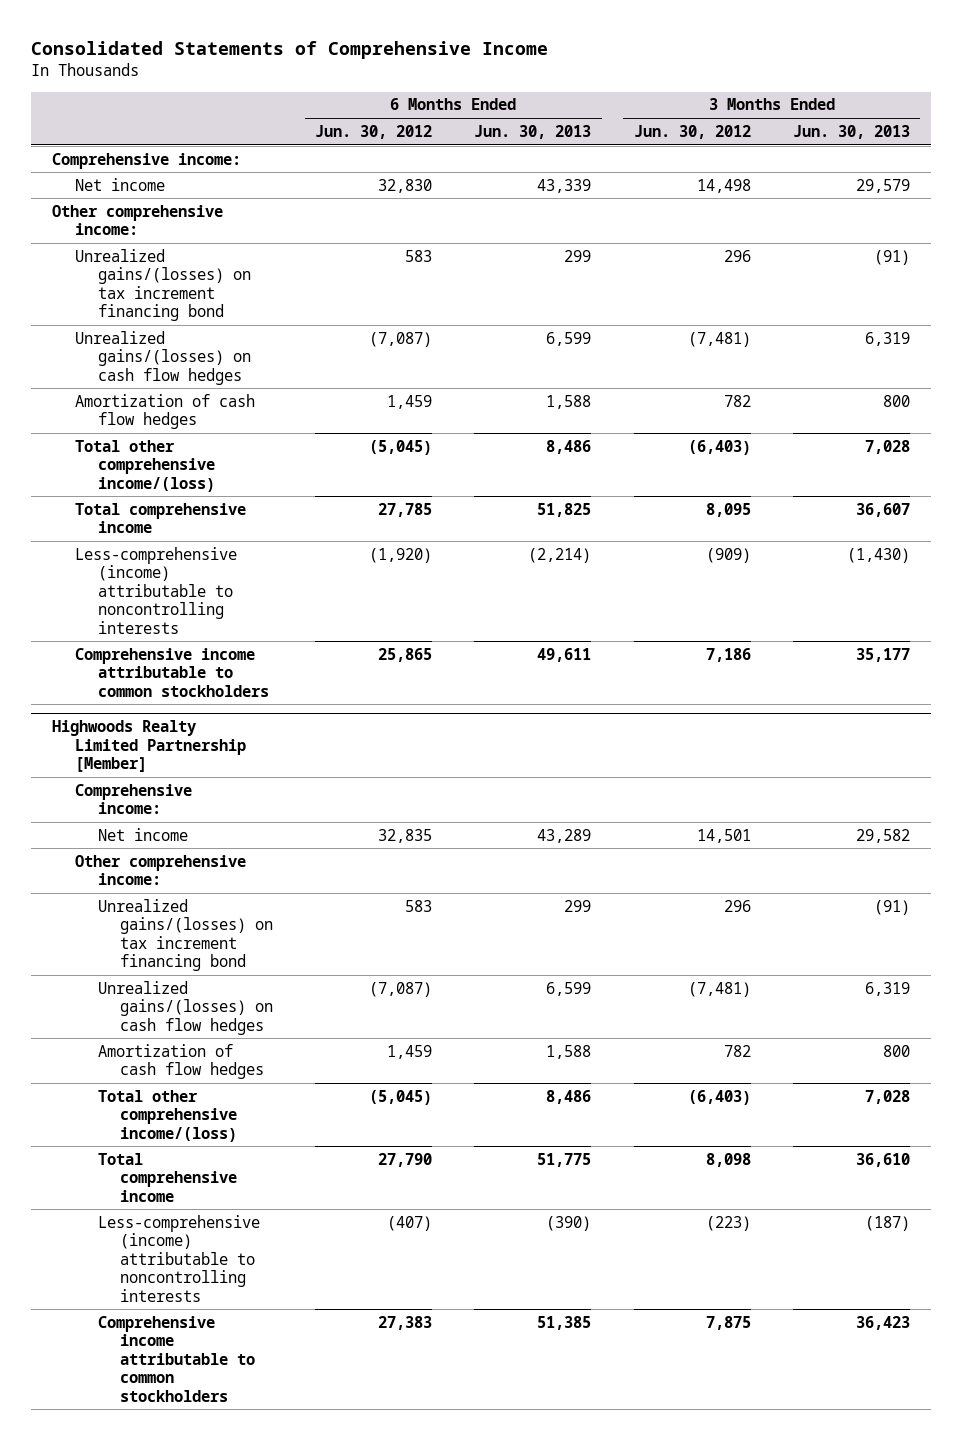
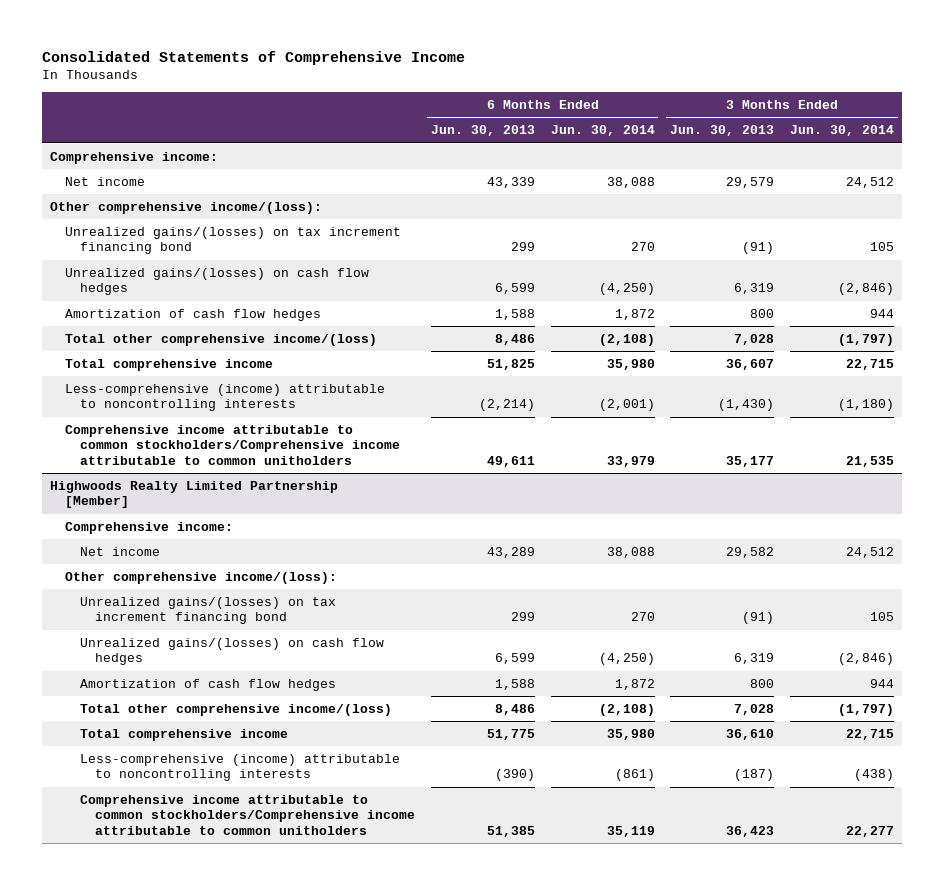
- | 6 Months Ended Jun. 30, 2012 | 6 Months Ended Jun. 30, 2013 | 3 Months Ended Jun. 30, 2012 | 3 Months Ended Jun. 30, 2013
+ | 6 Months Ended Jun. 30, 2013 | 6 Months Ended Jun. 30, 2014 | 3 Months Ended Jun. 30, 2013 | 3 Months Ended Jun. 30, 2014
- Other comprehensive income:
+ Other comprehensive income/(loss):
- Comprehensive income attributable to common stockholders | 25,865 | 49,611 | 7,186 | 35,177
+ Comprehensive income attributable to common stockholders/Comprehensive income attributable to common unitholders | 49,611 | 33,979 | 35,177 | 21,535
@ Highwoods Realty Limited Partnership [Member]
- Other comprehensive income:
+ Other comprehensive income/(loss):
- Comprehensive income attributable to common stockholders | 27,383 | 51,385 | 7,875 | 36,423
+ Comprehensive income attributable to common stockholders/Comprehensive income attributable to common unitholders | 51,385 | 35,119 | 36,423 | 22,277

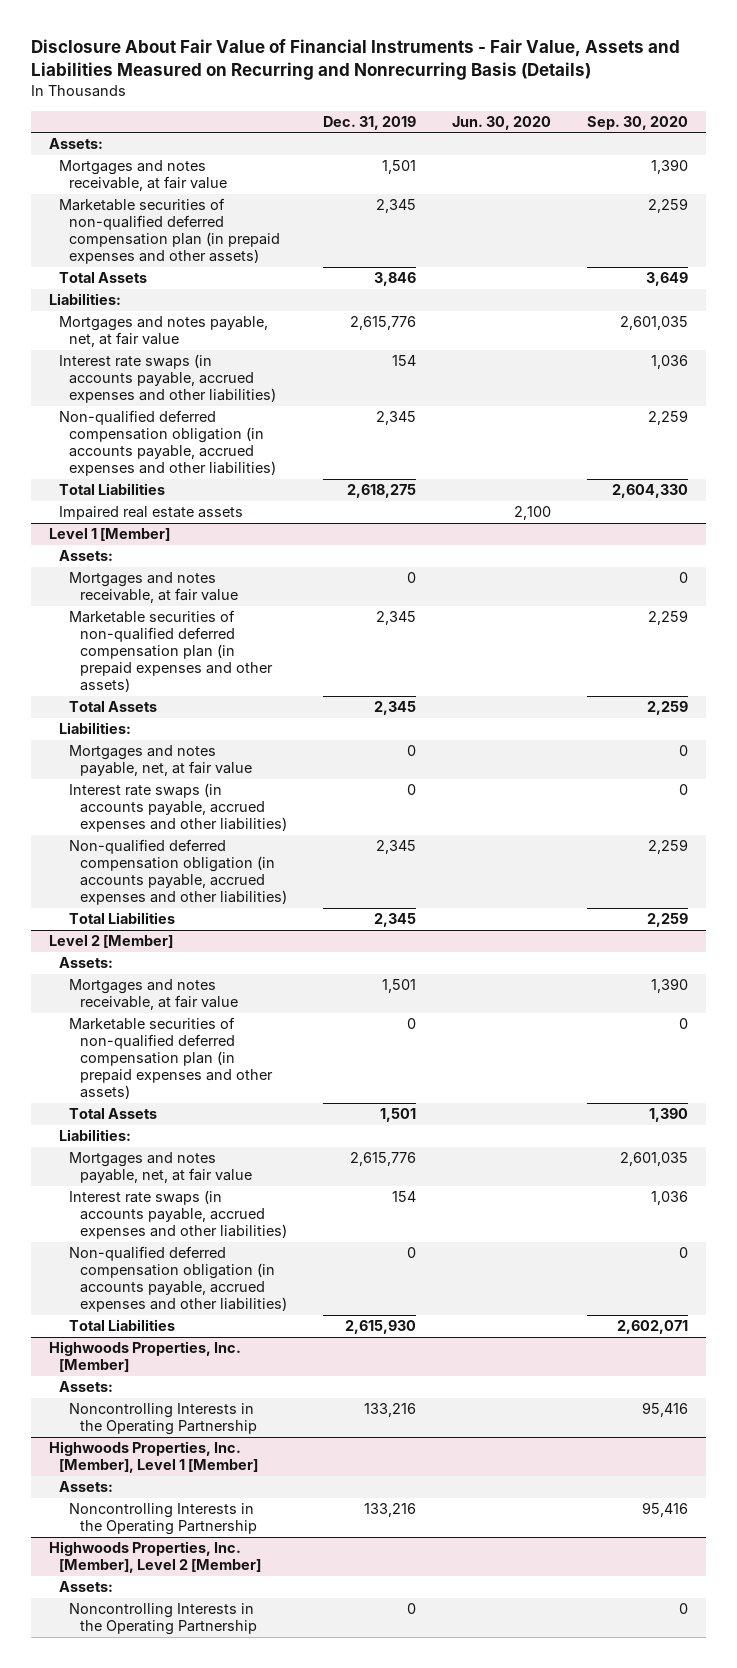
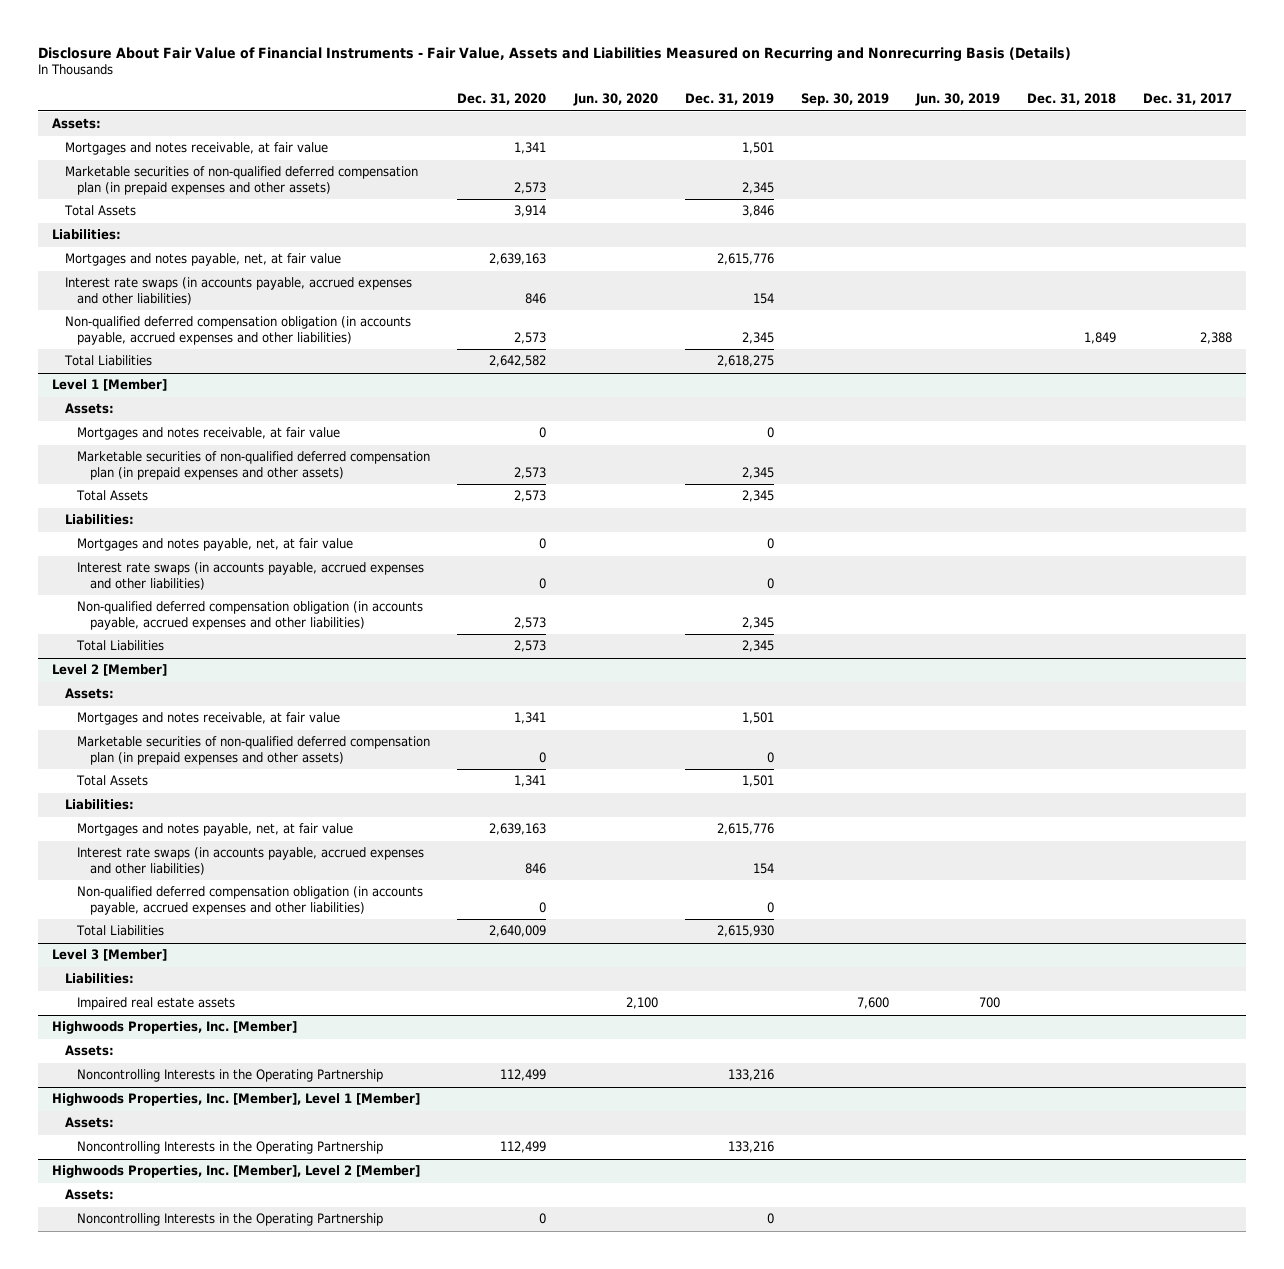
- | Dec. 31, 2019 | Jun. 30, 2020 | Sep. 30, 2020
+ | Dec. 31, 2020 | Jun. 30, 2020 | Dec. 31, 2019 | Sep. 30, 2019 | Jun. 30, 2019 | Dec. 31, 2018 | Dec. 31, 2017
- Impaired real estate assets | | 2,100 |
+ Level 3 [Member]
+ Liabilities:
+ Impaired real estate assets | | 2,100 | | 7,600 | 700 | |

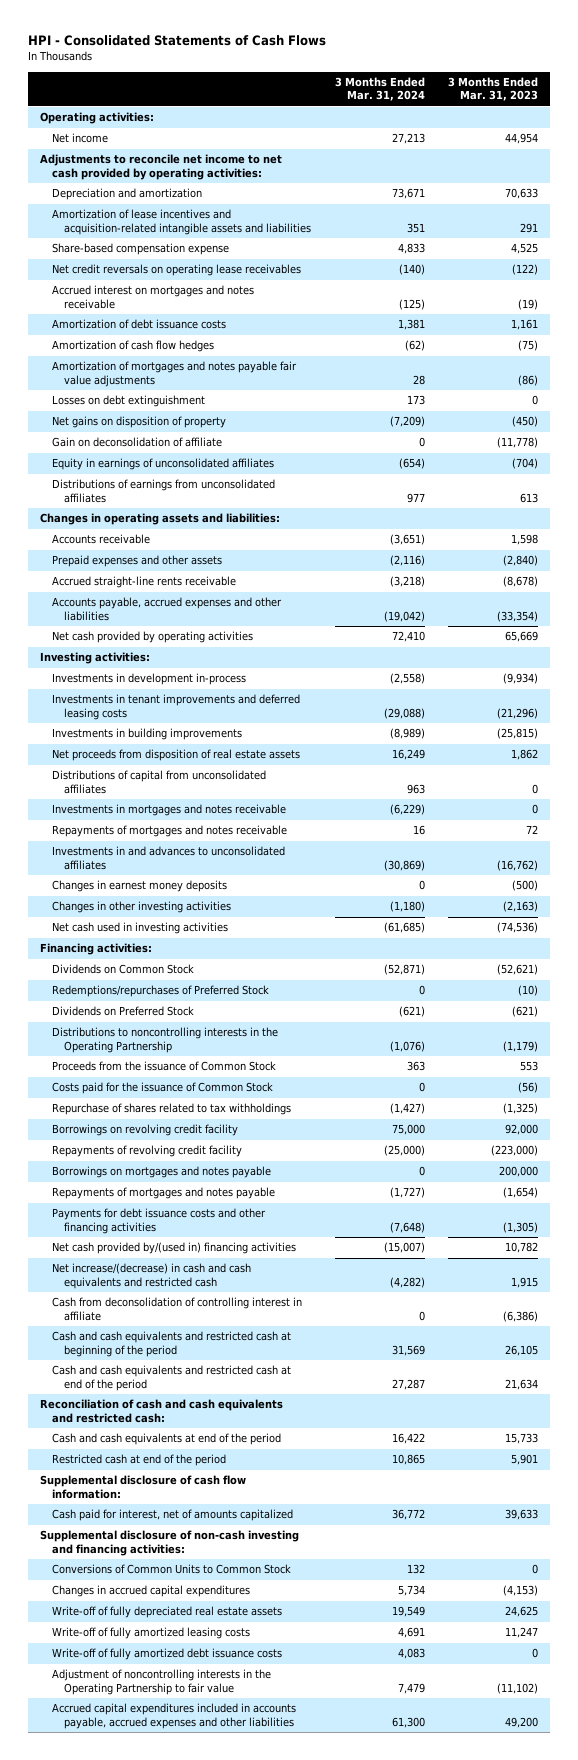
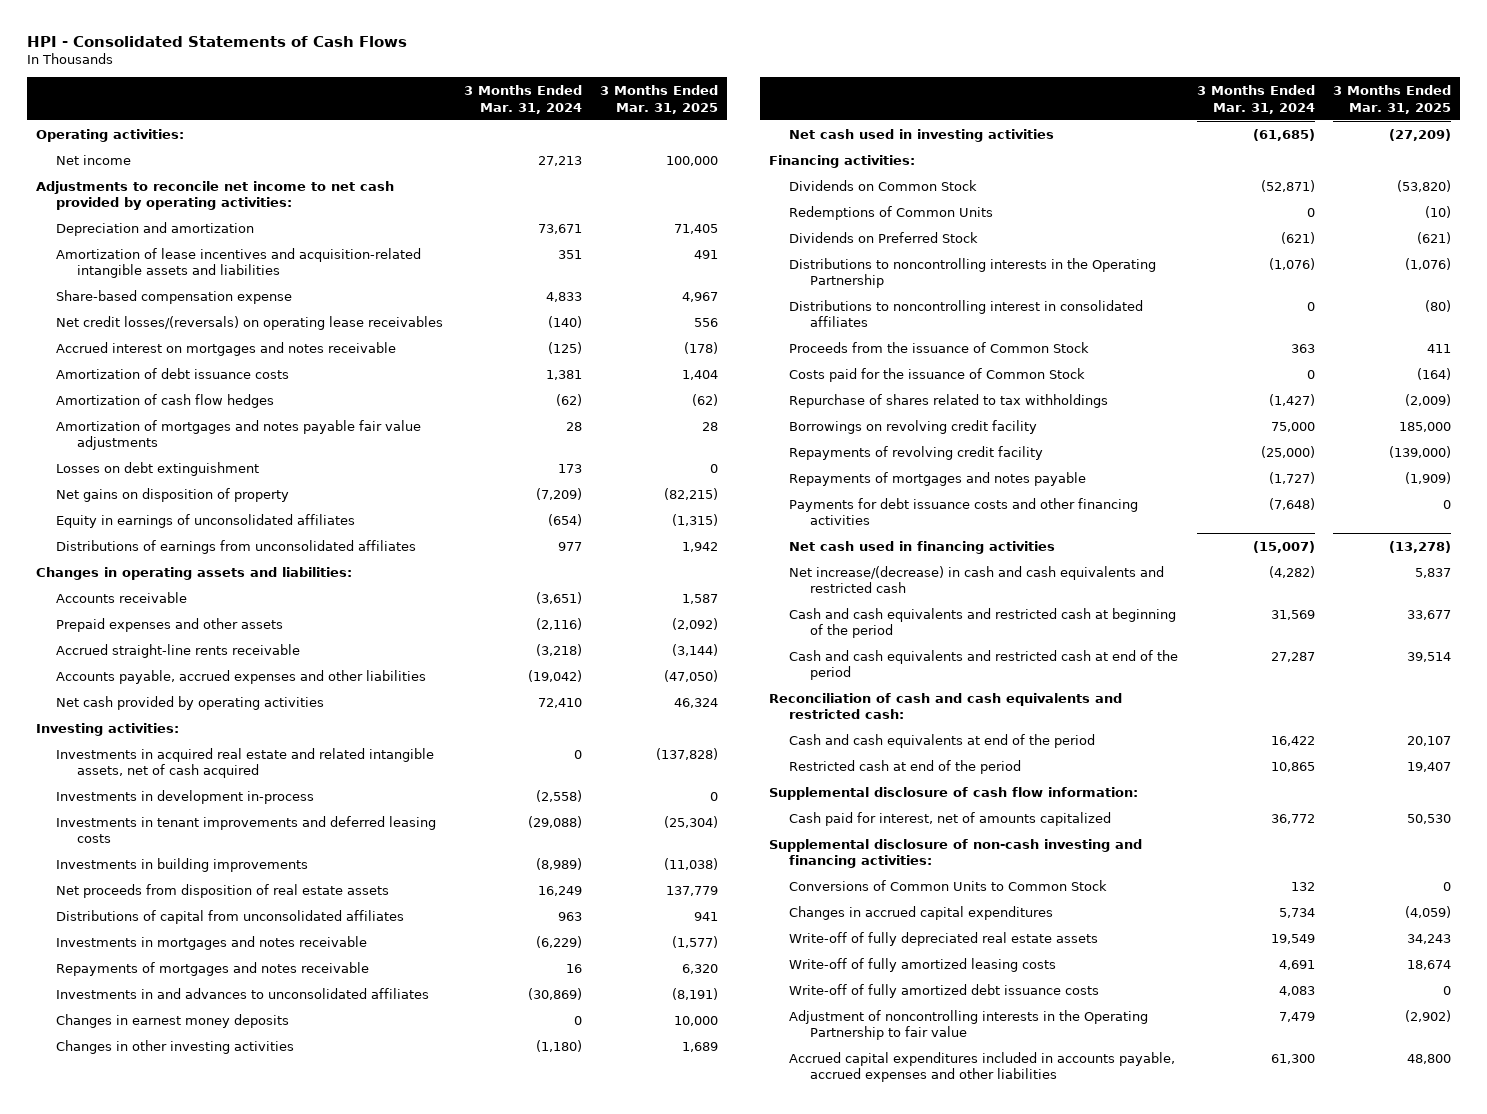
- | 3 Months Ended Mar. 31, 2024 | 3 Months Ended Mar. 31, 2023
+ | 3 Months Ended Mar. 31, 2024 | 3 Months Ended Mar. 31, 2025
- Net credit reversals on operating lease receivables | (140) | (122)
+ Net credit losses/(reversals) on operating lease receivables | (140) | 556
- Gain on deconsolidation of affiliate | 0 | (11,778)
+ Investments in acquired real estate and related intangible assets, net of cash acquired | 0 | (137,828)
- Redemptions/repurchases of Preferred Stock | 0 | (10)
+ Redemptions of Common Units | 0 | (10)
+ Distributions to noncontrolling interest in consolidated affiliates | 0 | (80)
- Borrowings on mortgages and notes payable | 0 | 200,000
- Net cash provided by/(used in) financing activities | (15,007) | 10,782
+ Net cash used in financing activities | (15,007) | (13,278)
- Cash from deconsolidation of controlling interest in affiliate | 0 | (6,386)

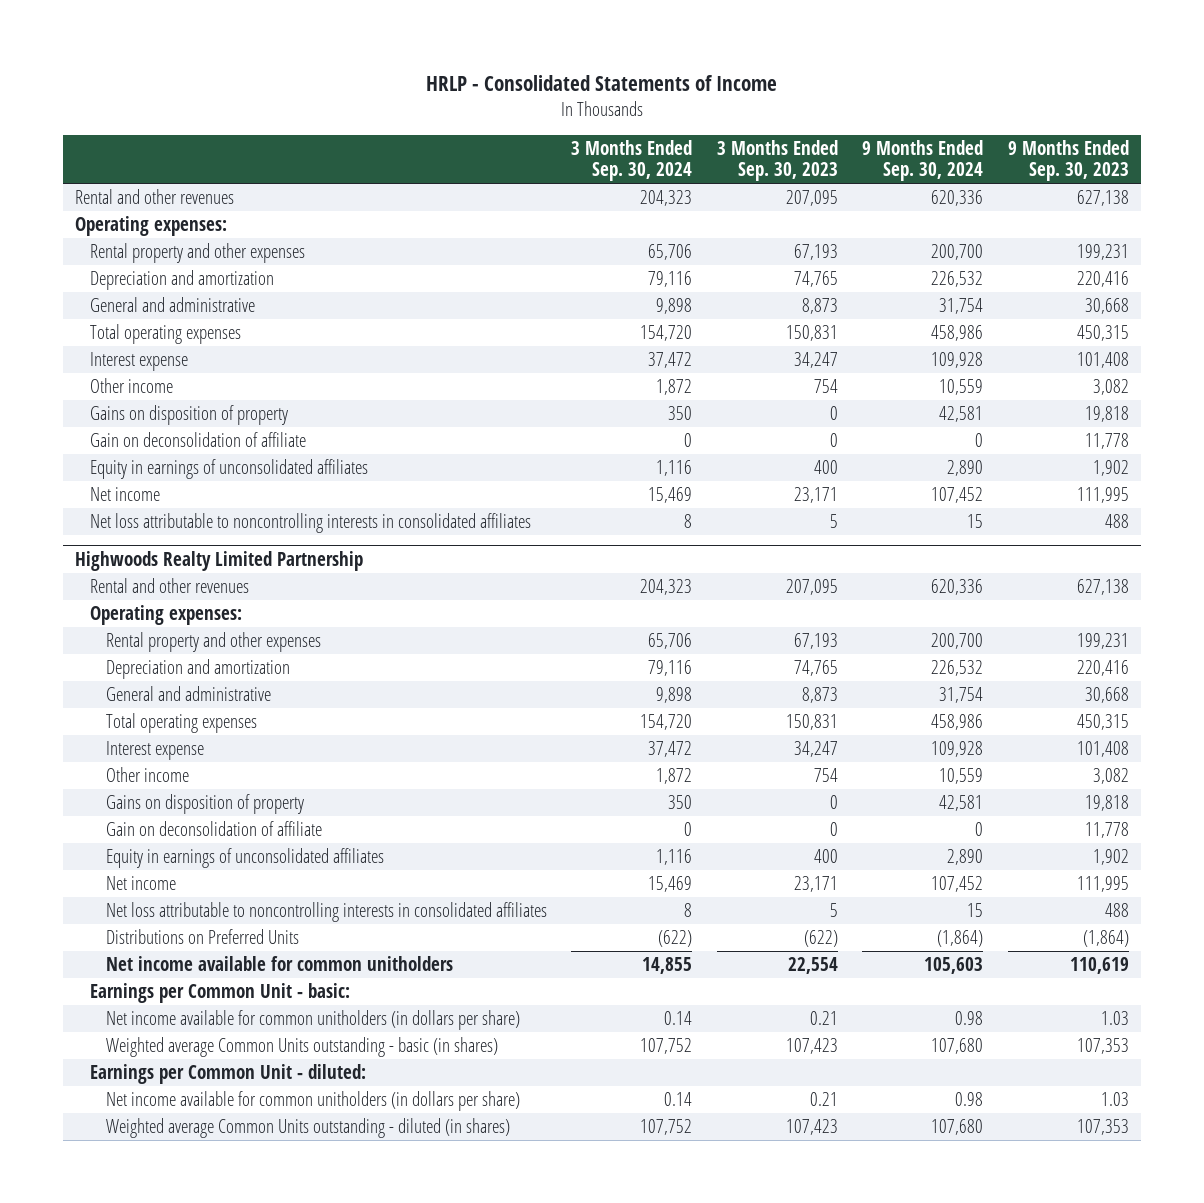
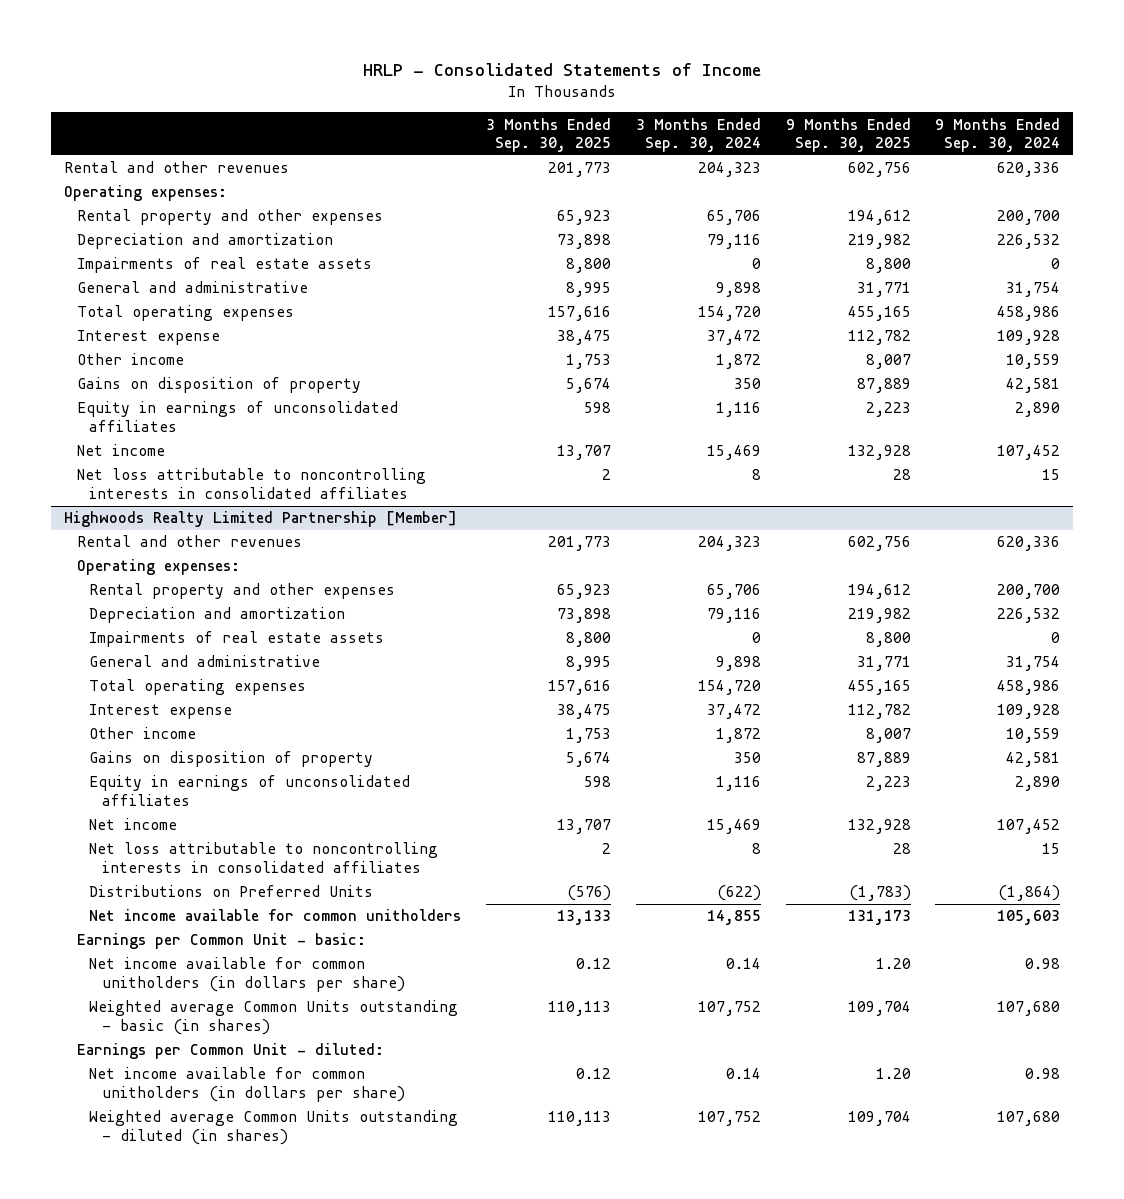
- | 3 Months Ended Sep. 30, 2024 | 3 Months Ended Sep. 30, 2023 | 9 Months Ended Sep. 30, 2024 | 9 Months Ended Sep. 30, 2023
+ | 3 Months Ended Sep. 30, 2025 | 3 Months Ended Sep. 30, 2024 | 9 Months Ended Sep. 30, 2025 | 9 Months Ended Sep. 30, 2024
+ Impairments of real estate assets | 8,800 | 0 | 8,800 | 0
- Gain on deconsolidation of affiliate | 0 | 0 | 0 | 11,778
- Highwoods Realty Limited Partnership
+ Highwoods Realty Limited Partnership [Member]
+ Impairments of real estate assets | 8,800 | 0 | 8,800 | 0
- Gain on deconsolidation of affiliate | 0 | 0 | 0 | 11,778

